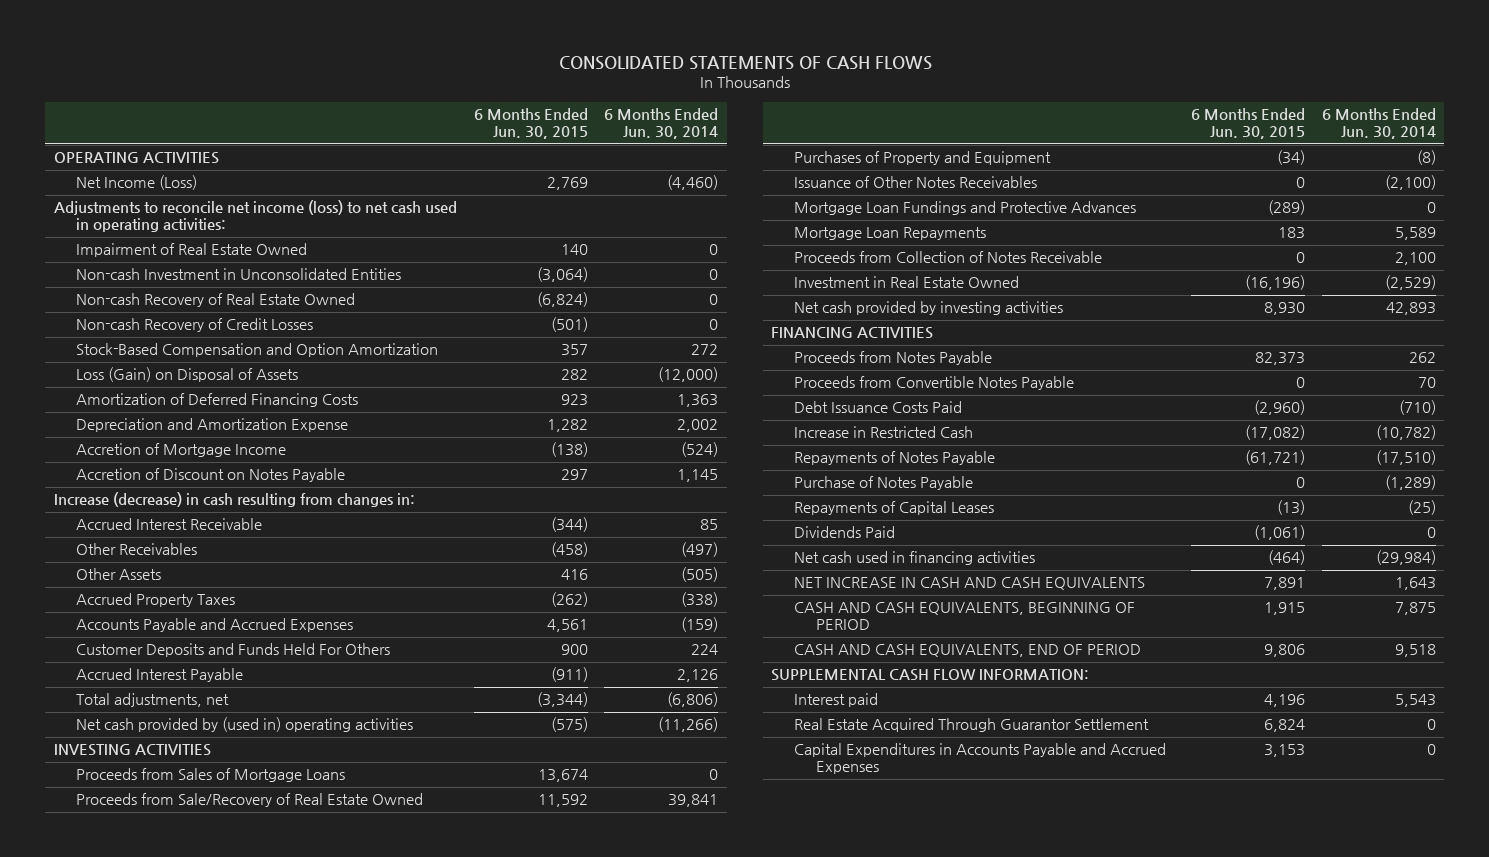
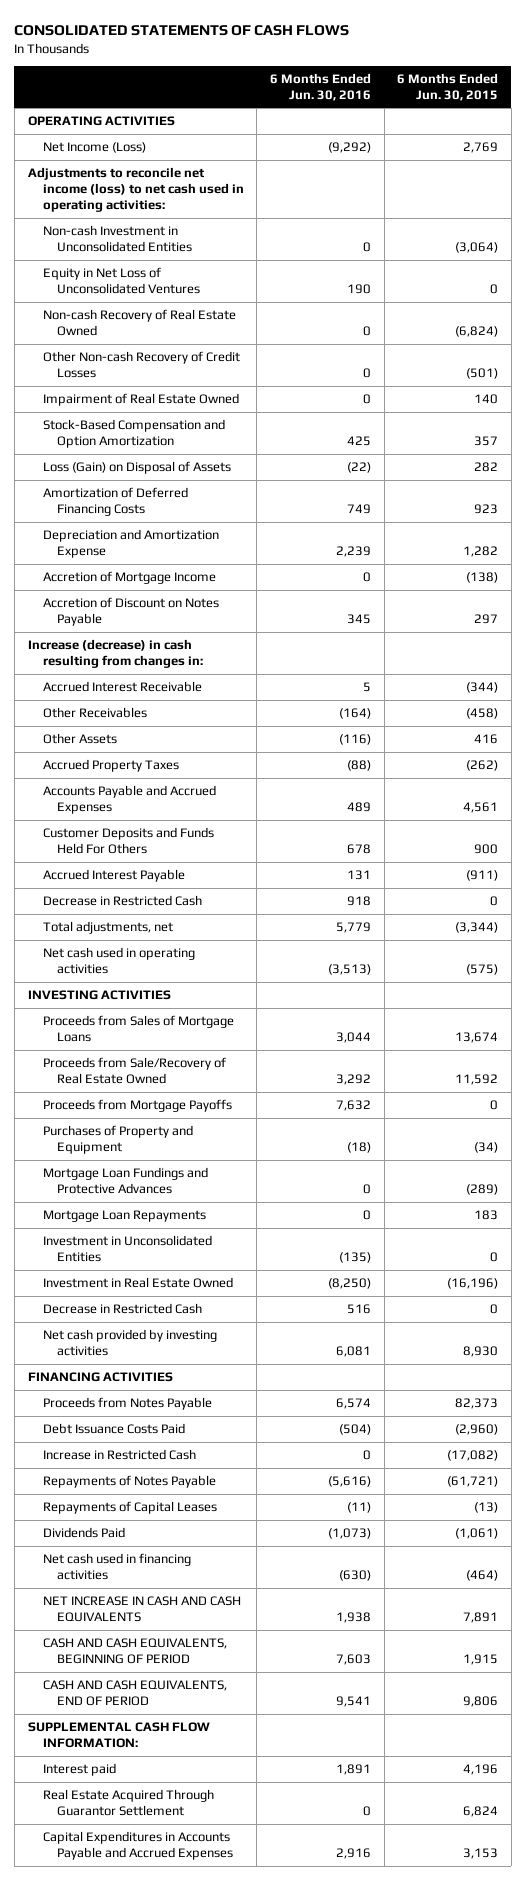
- | 6 Months Ended Jun. 30, 2015 | 6 Months Ended Jun. 30, 2014
+ | 6 Months Ended Jun. 30, 2016 | 6 Months Ended Jun. 30, 2015
+ Equity in Net Loss of Unconsolidated Ventures | 190 | 0
- Non-cash Recovery of Credit Losses | (501) | 0
+ Other Non-cash Recovery of Credit Losses | 0 | (501)
moved down: Impairment of Real Estate Owned | 0 | 140
+ Decrease in Restricted Cash | 918 | 0
- Net cash provided by (used in) operating activities | (575) | (11,266)
+ Net cash used in operating activities | (3,513) | (575)
+ Proceeds from Mortgage Payoffs | 7,632 | 0
- Issuance of Other Notes Receivables | 0 | (2,100)
- Proceeds from Collection of Notes Receivable | 0 | 2,100
+ Investment in Unconsolidated Entities | (135) | 0
+ Decrease in Restricted Cash | 516 | 0
- Proceeds from Convertible Notes Payable | 0 | 70
- Purchase of Notes Payable | 0 | (1,289)

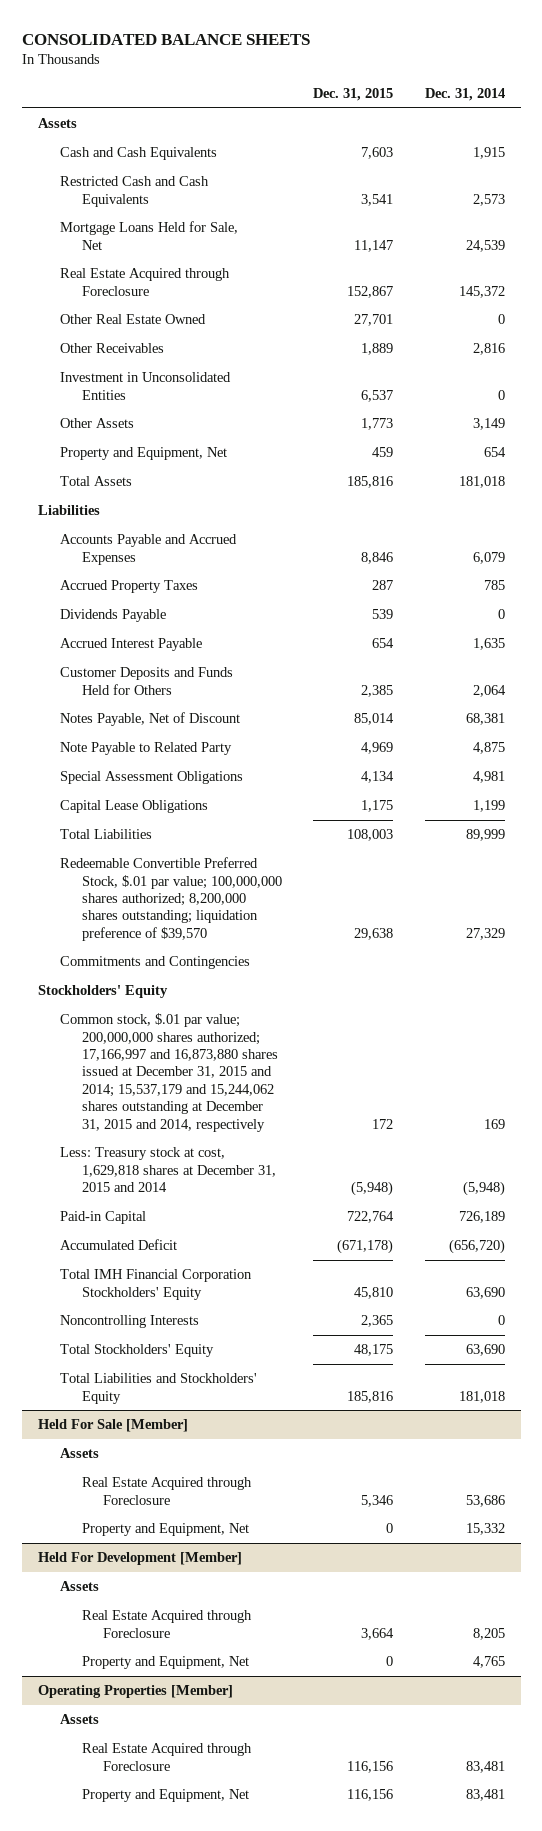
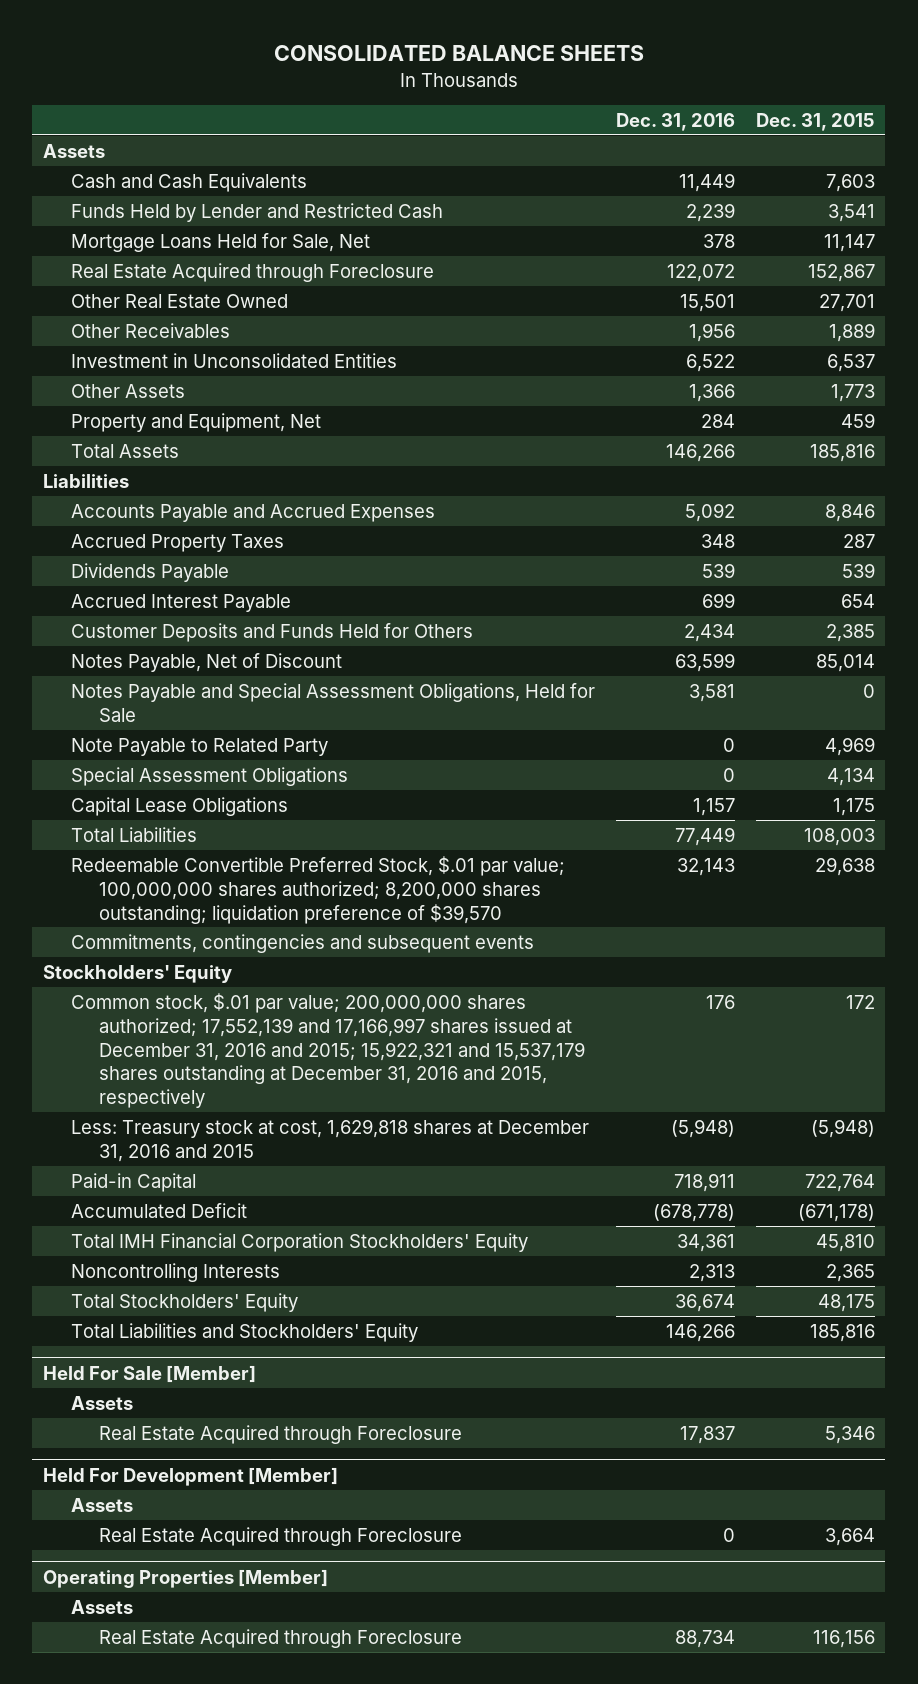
- | Dec. 31, 2015 | Dec. 31, 2014
+ | Dec. 31, 2016 | Dec. 31, 2015
- Restricted Cash and Cash Equivalents | 3,541 | 2,573
+ Funds Held by Lender and Restricted Cash | 2,239 | 3,541
+ Notes Payable and Special Assessment Obligations, Held for Sale | 3,581 | 0
- Commitments and Contingencies
+ Commitments, contingencies and subsequent events
- Common stock, $.01 par value; 200,000,000 shares authorized; 17,166,997 and 16,873,880 shares issued at December 31, 2015 and 2014; 15,537,179 and 15,244,062 shares outstanding at December 31, 2015 and 2014, respectively | 172 | 169
- Less: Treasury stock at cost, 1,629,818 shares at December 31, 2015 and 2014 | (5,948) | (5,948)
+ Common stock, $.01 par value; 200,000,000 shares authorized; 17,552,139 and 17,166,997 shares issued at December 31, 2016 and 2015; 15,922,321 and 15,537,179 shares outstanding at December 31, 2016 and 2015, respectively | 176 | 172
+ Less: Treasury stock at cost, 1,629,818 shares at December 31, 2016 and 2015 | (5,948) | (5,948)
@ Held For Sale [Member]
- Property and Equipment, Net | 0 | 15,332
@ Held For Development [Member]
- Property and Equipment, Net | 0 | 4,765
@ Operating Properties [Member]
- Property and Equipment, Net | 116,156 | 83,481

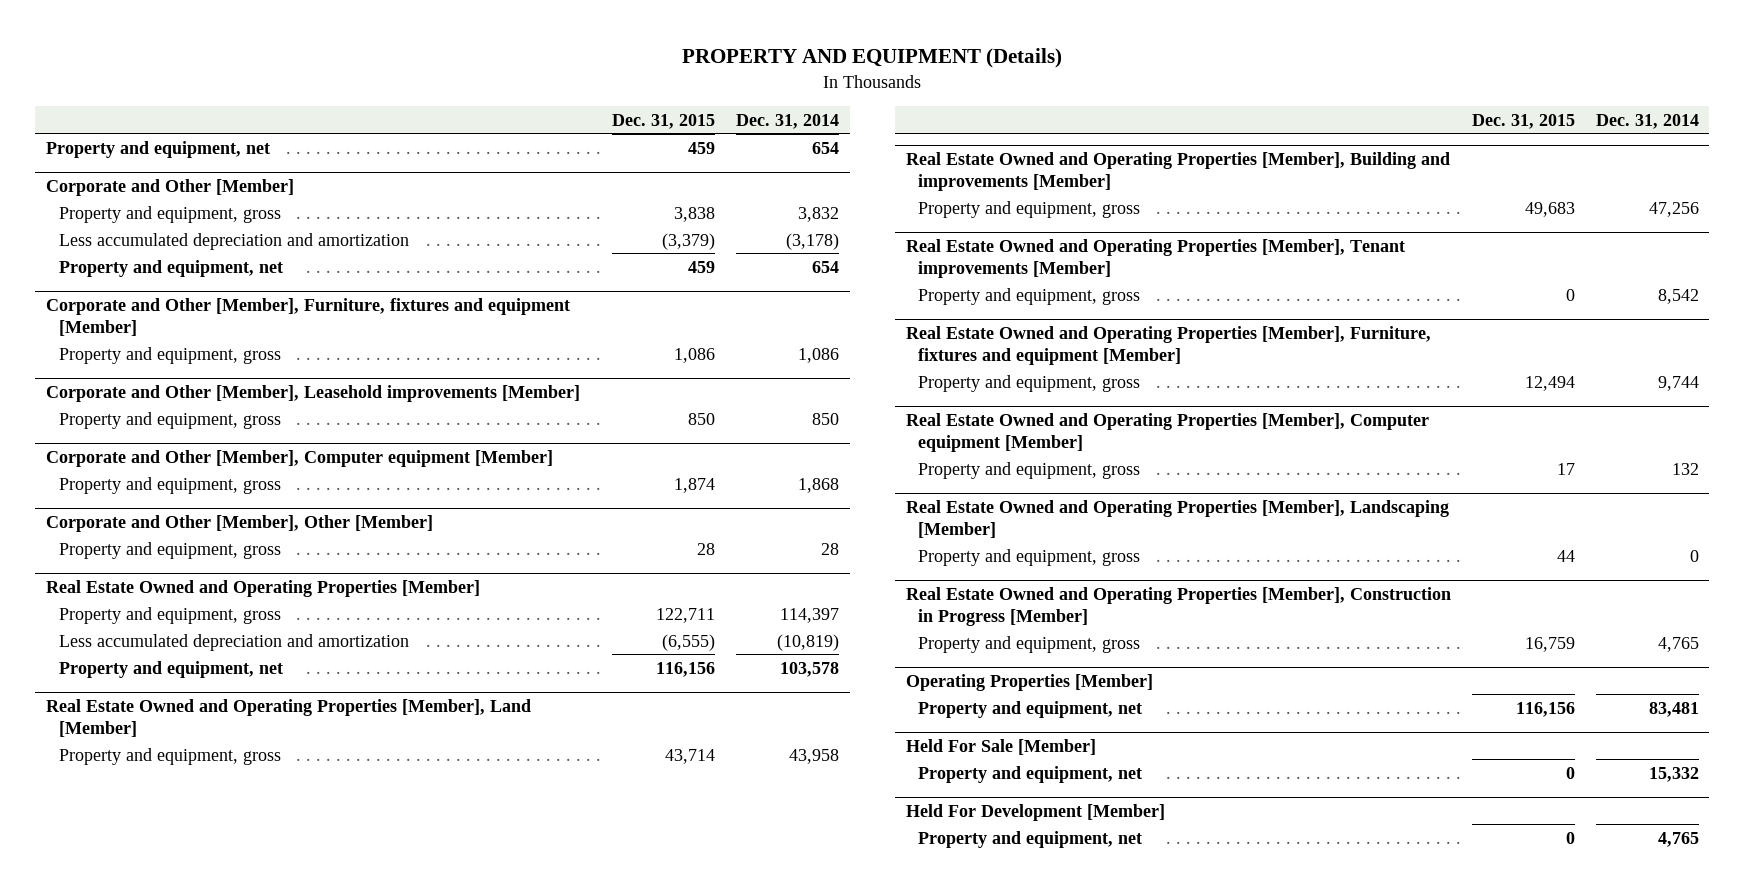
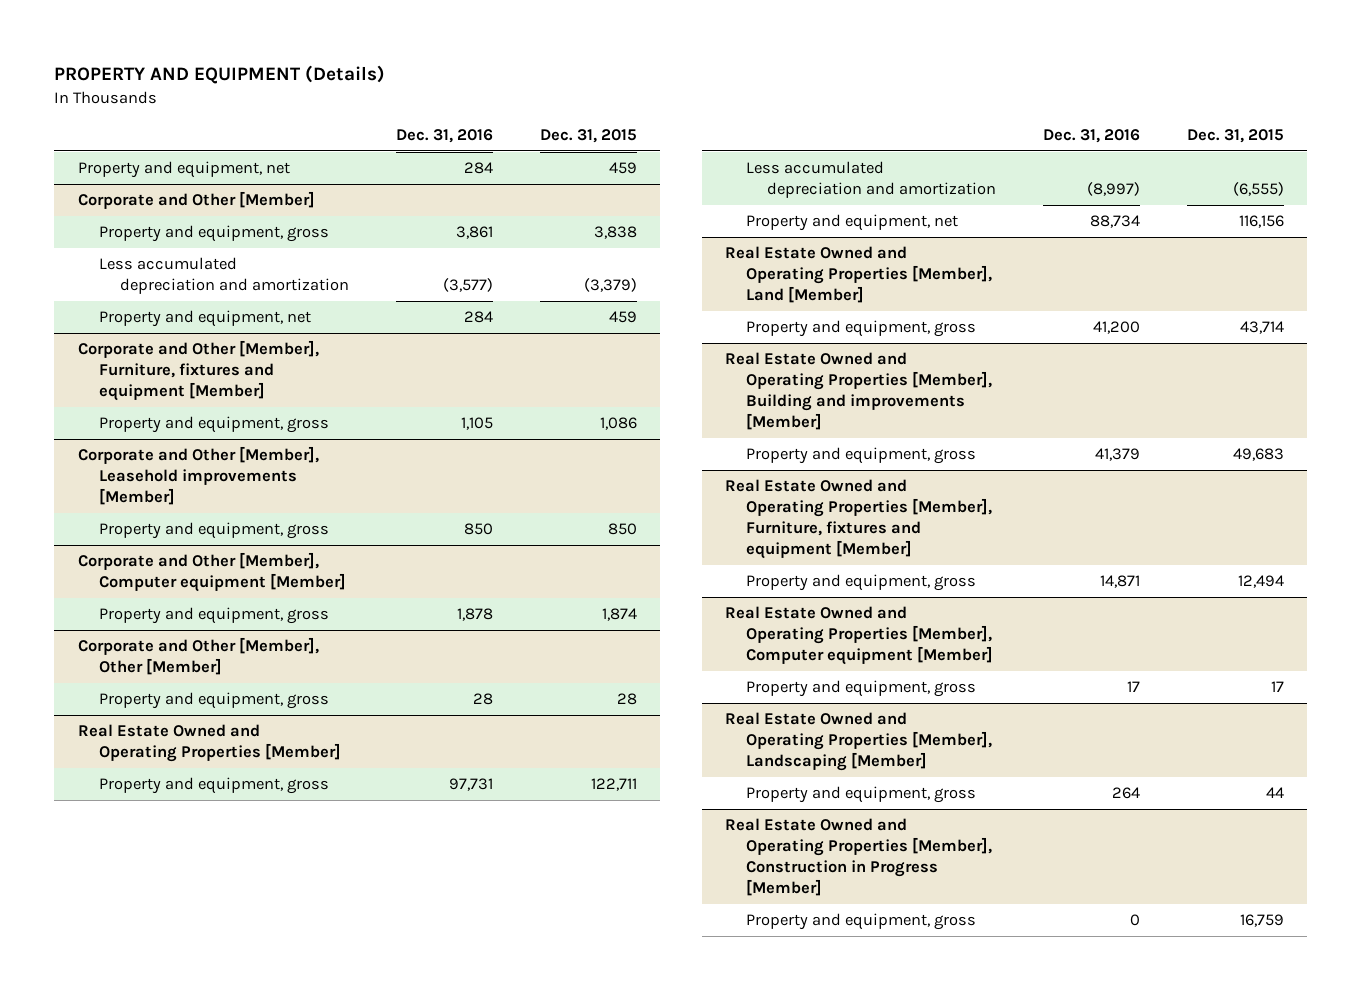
- | Dec. 31, 2015 | Dec. 31, 2014
+ | Dec. 31, 2016 | Dec. 31, 2015
- Real Estate Owned and Operating Properties [Member], Tenant improvements [Member]
- Property and equipment, gross | 0 | 8,542
- Operating Properties [Member]
- Property and equipment, net | 116,156 | 83,481
- Held For Sale [Member]
- Property and equipment, net | 0 | 15,332
- Held For Development [Member]
- Property and equipment, net | 0 | 4,765

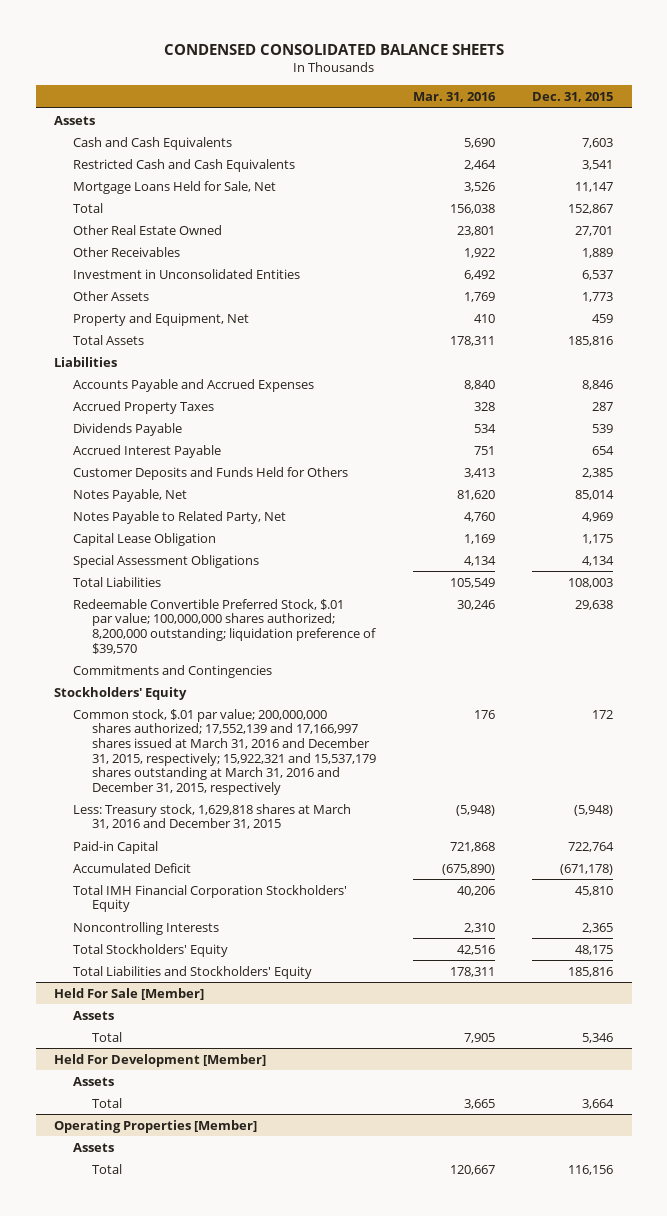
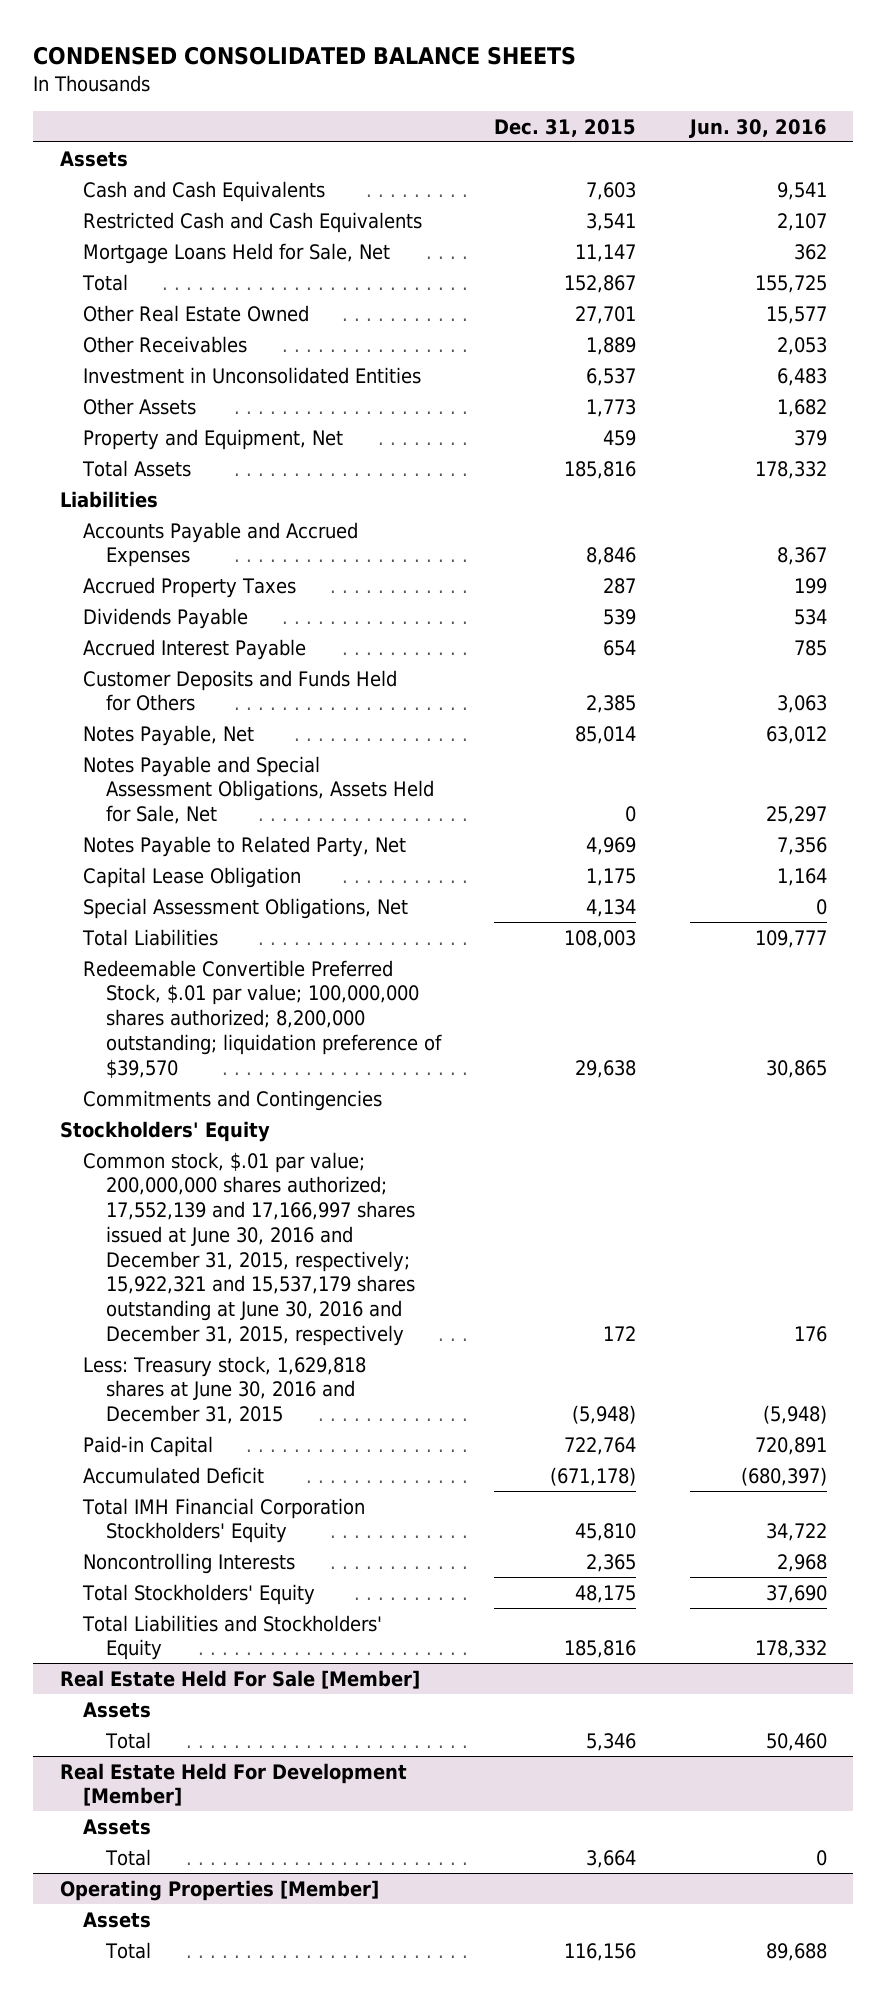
- | Mar. 31, 2016 | Dec. 31, 2015
+ | Dec. 31, 2015 | Jun. 30, 2016
+ Notes Payable and Special Assessment Obligations, Assets Held for Sale, Net | 0 | 25,297
- Special Assessment Obligations | 4,134 | 4,134
+ Special Assessment Obligations, Net | 4,134 | 0
- Common stock, $.01 par value; 200,000,000 shares authorized; 17,552,139 and 17,166,997 shares issued at March 31, 2016 and December 31, 2015, respectively; 15,922,321 and 15,537,179 shares outstanding at March 31, 2016 and December 31, 2015, respectively | 176 | 172
- Less: Treasury stock, 1,629,818 shares at March 31, 2016 and December 31, 2015 | (5,948) | (5,948)
+ Common stock, $.01 par value; 200,000,000 shares authorized; 17,552,139 and 17,166,997 shares issued at June 30, 2016 and December 31, 2015, respectively; 15,922,321 and 15,537,179 shares outstanding at June 30, 2016 and December 31, 2015, respectively | 172 | 176
+ Less: Treasury stock, 1,629,818 shares at June 30, 2016 and December 31, 2015 | (5,948) | (5,948)
- Held For Sale [Member]
+ Real Estate Held For Sale [Member]
- Held For Development [Member]
+ Real Estate Held For Development [Member]

